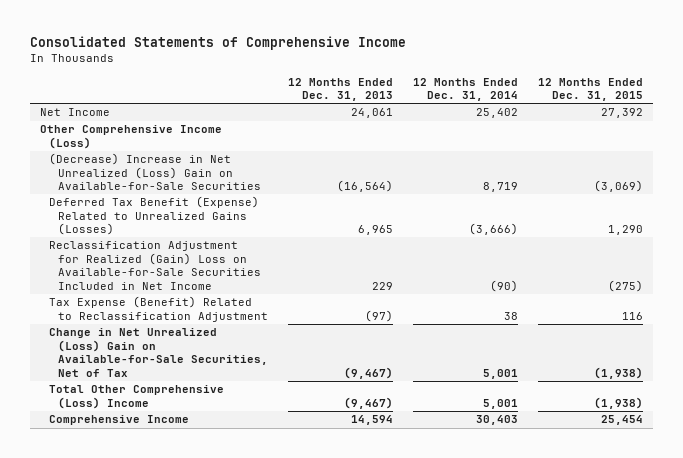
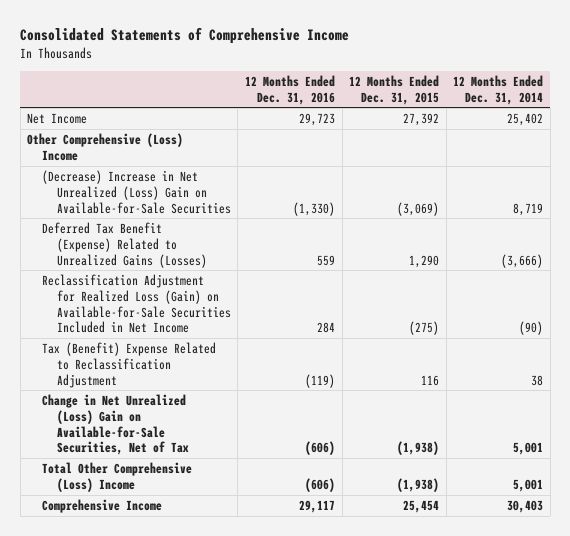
- | 12 Months Ended Dec. 31, 2013 | 12 Months Ended Dec. 31, 2014 | 12 Months Ended Dec. 31, 2015
+ | 12 Months Ended Dec. 31, 2016 | 12 Months Ended Dec. 31, 2015 | 12 Months Ended Dec. 31, 2014
- Other Comprehensive Income (Loss)
+ Other Comprehensive (Loss) Income
- Reclassification Adjustment for Realized (Gain) Loss on Available-for-Sale Securities Included in Net Income | 229 | (90) | (275)
- Tax Expense (Benefit) Related to Reclassification Adjustment | (97) | 38 | 116
+ Reclassification Adjustment for Realized Loss (Gain) on Available-for-Sale Securities Included in Net Income | 284 | (275) | (90)
+ Tax (Benefit) Expense Related to Reclassification Adjustment | (119) | 116 | 38

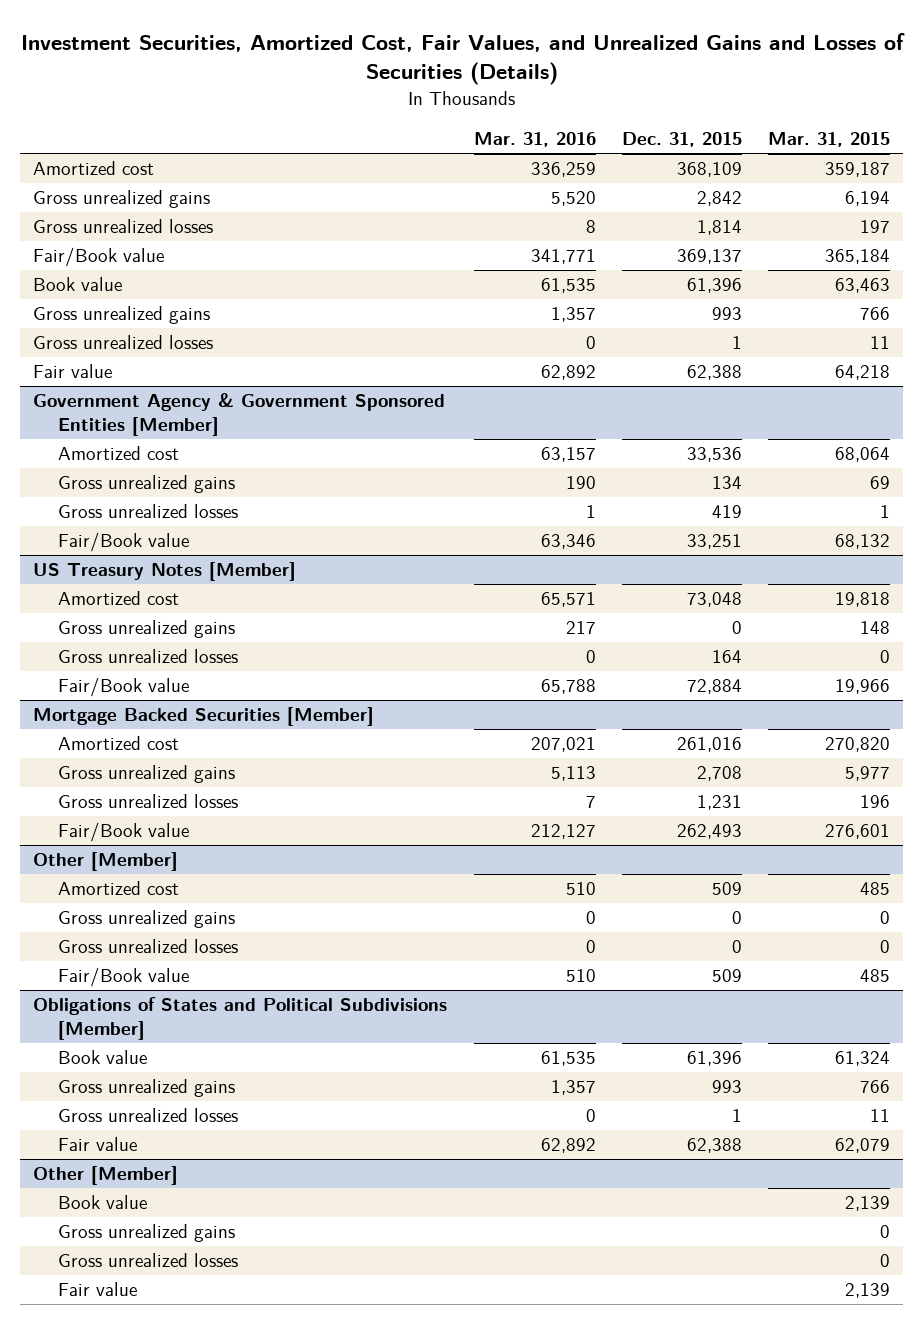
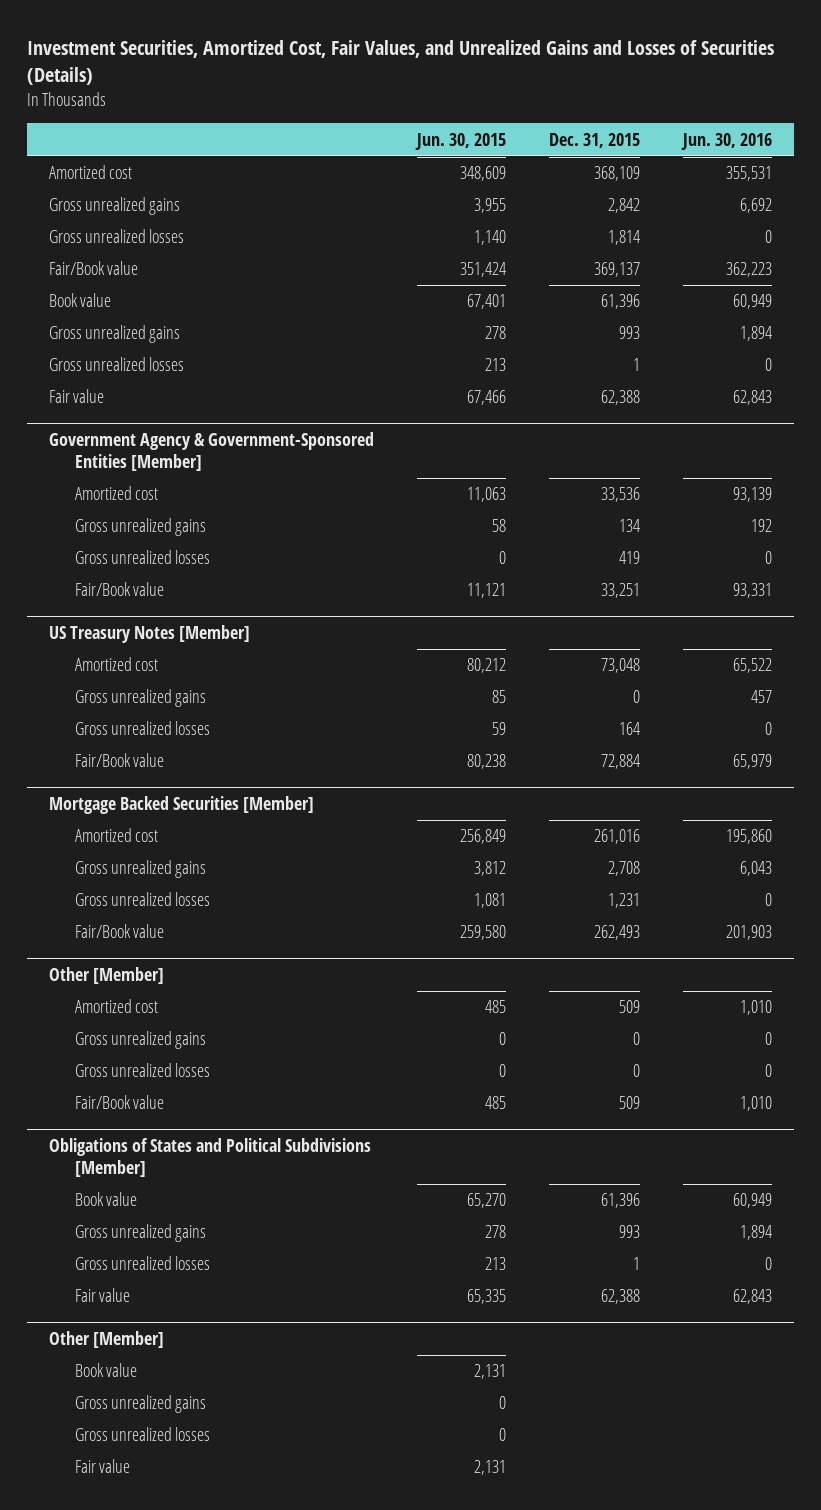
- | Mar. 31, 2016 | Dec. 31, 2015 | Mar. 31, 2015
+ | Jun. 30, 2015 | Dec. 31, 2015 | Jun. 30, 2016
- Government Agency & Government Sponsored Entities [Member]
+ Government Agency & Government-Sponsored Entities [Member]

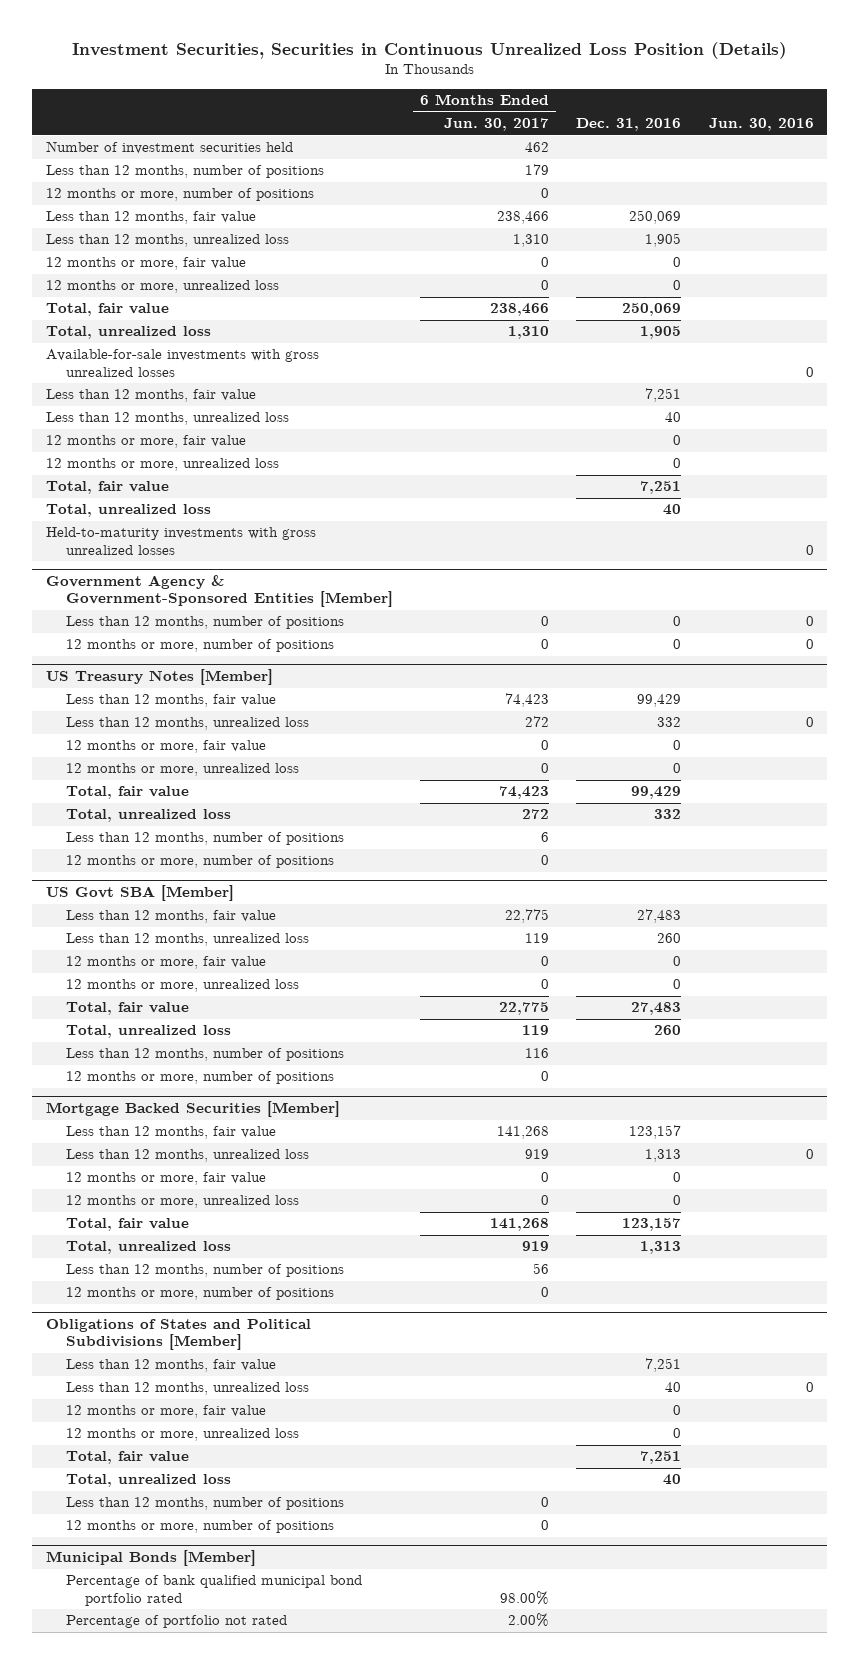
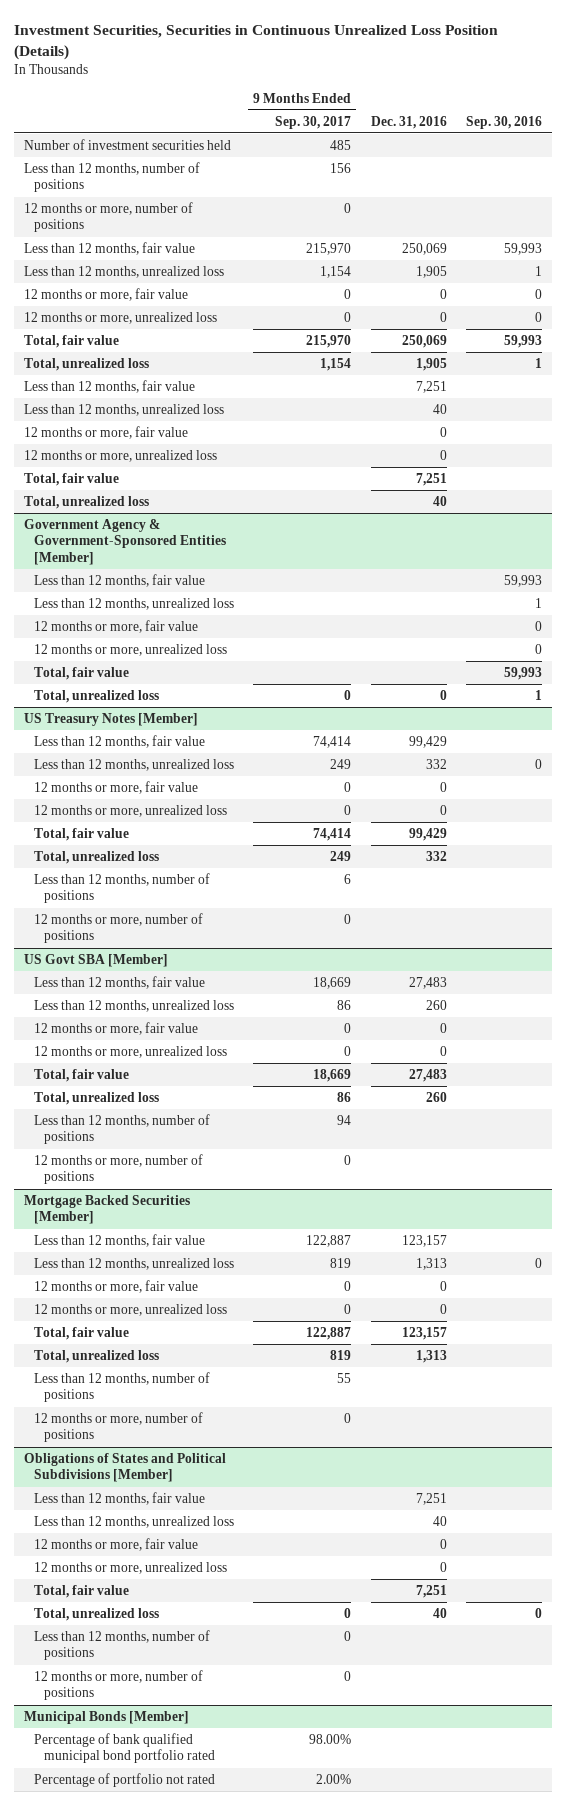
- | 6 Months Ended Jun. 30, 2017 | Dec. 31, 2016 | Jun. 30, 2016
+ | 9 Months Ended Sep. 30, 2017 | Dec. 31, 2016 | Sep. 30, 2016
- Available-for-sale investments with gross unrealized losses | | | 0
- Held-to-maturity investments with gross unrealized losses | | | 0
@ Government Agency & Government-Sponsored Entities [Member]
- Less than 12 months, number of positions | 0 | 0 | 0
- 12 months or more, number of positions | 0 | 0 | 0
+ Less than 12 months, fair value | | | 59,993
+ Less than 12 months, unrealized loss | | | 1
+ 12 months or more, fair value | | | 0
+ 12 months or more, unrealized loss | | | 0
+ Total, fair value | | | 59,993
+ Total, unrealized loss | 0 | 0 | 1

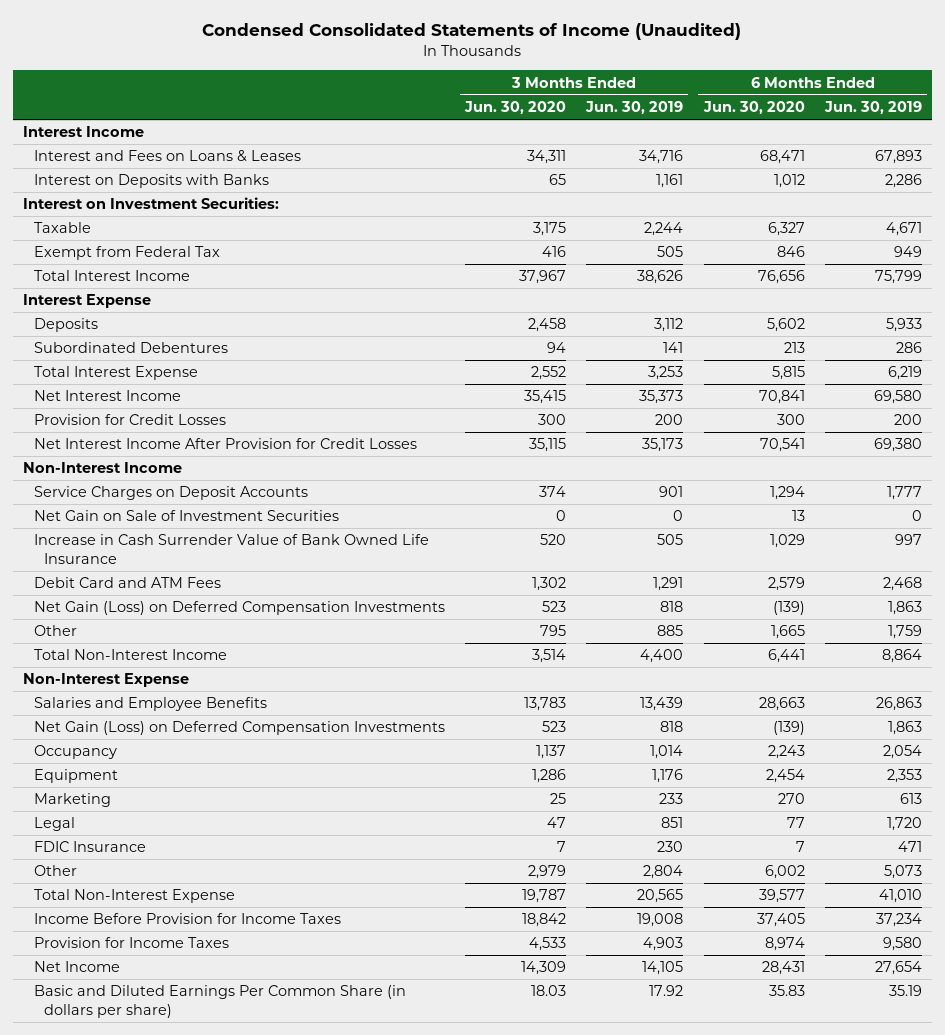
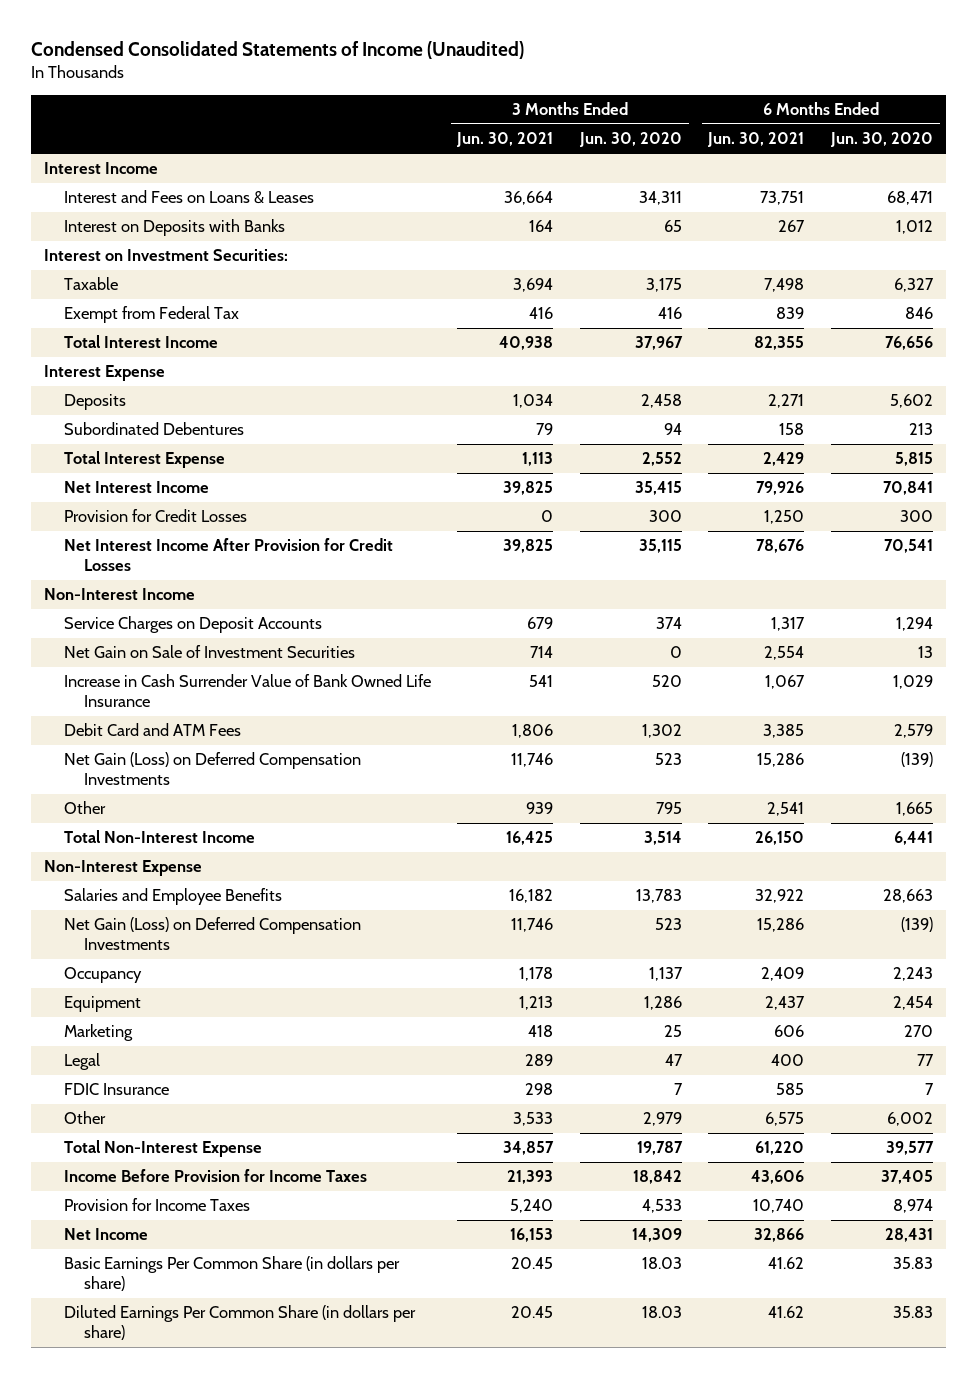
- | 3 Months Ended Jun. 30, 2020 | 3 Months Ended Jun. 30, 2019 | 6 Months Ended Jun. 30, 2020 | 6 Months Ended Jun. 30, 2019
+ | 3 Months Ended Jun. 30, 2021 | 3 Months Ended Jun. 30, 2020 | 6 Months Ended Jun. 30, 2021 | 6 Months Ended Jun. 30, 2020
- Basic and Diluted Earnings Per Common Share (in dollars per share) | 18.03 | 17.92 | 35.83 | 35.19
+ Basic Earnings Per Common Share (in dollars per share) | 20.45 | 18.03 | 41.62 | 35.83
+ Diluted Earnings Per Common Share (in dollars per share) | 20.45 | 18.03 | 41.62 | 35.83

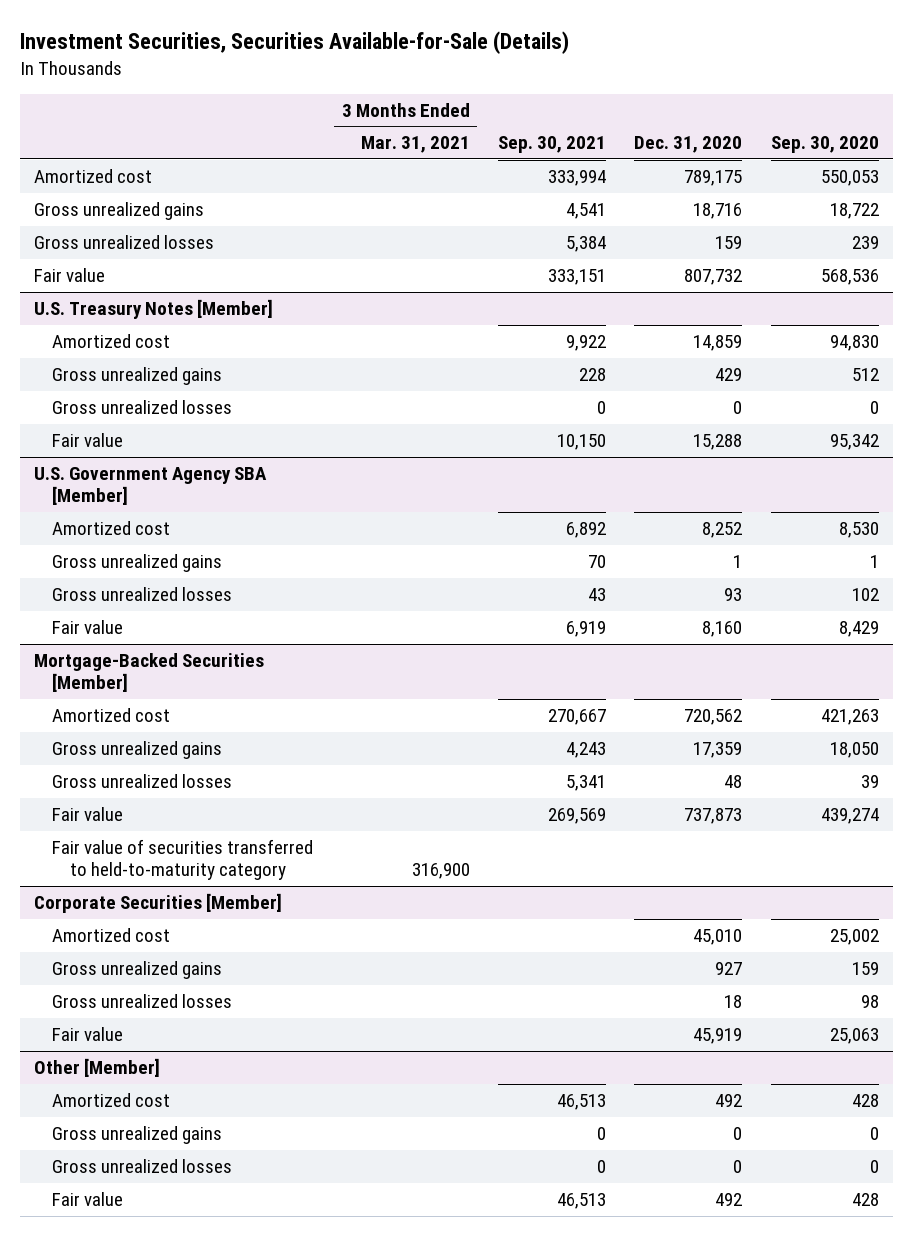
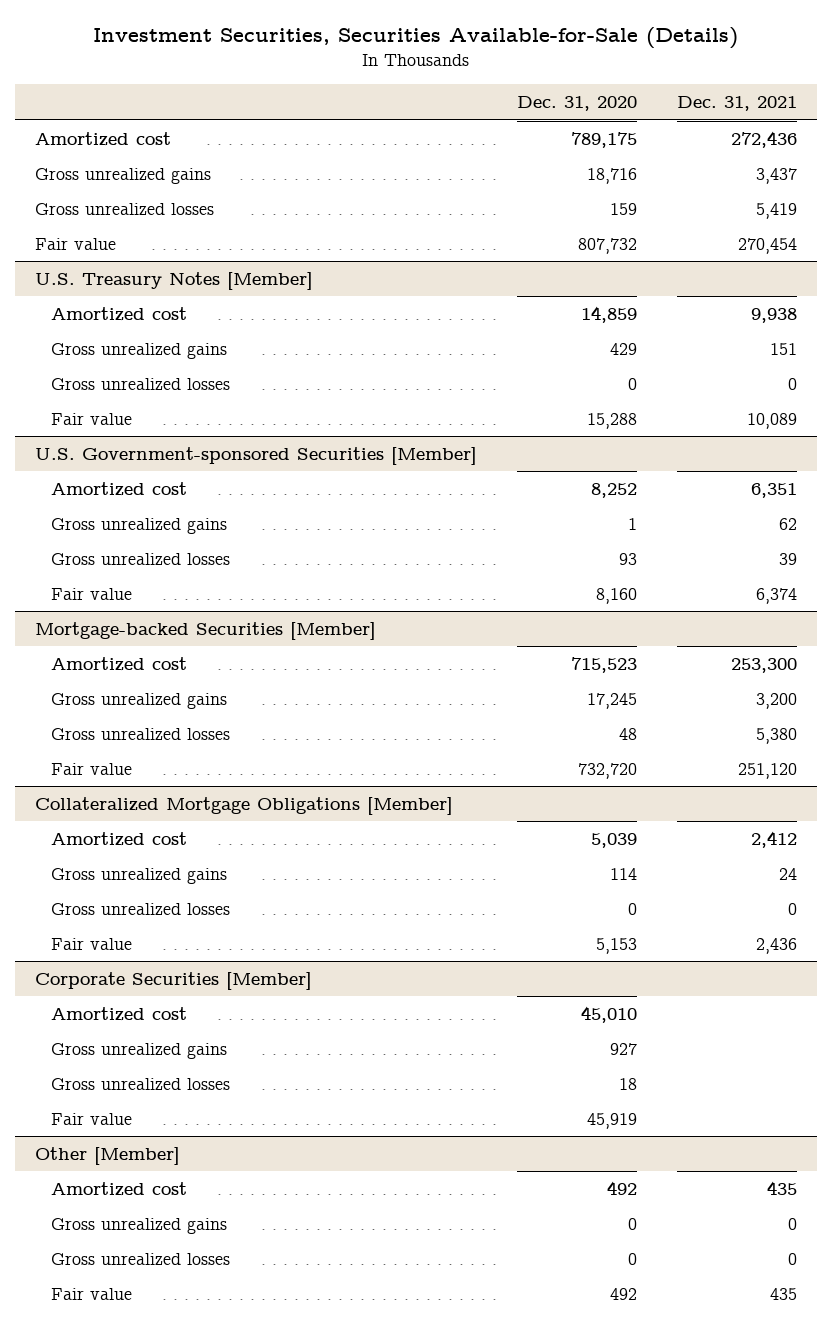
- | 3 Months Ended Mar. 31, 2021 | Sep. 30, 2021 | Dec. 31, 2020 | Sep. 30, 2020
+ | Dec. 31, 2020 | Dec. 31, 2021
- U.S. Government Agency SBA [Member]
+ U.S. Government-sponsored Securities [Member]
- Mortgage-Backed Securities [Member]
- Amortized cost | | 270,667 | 720,562 | 421,263
- Gross unrealized gains | | 4,243 | 17,359 | 18,050
+ Mortgage-backed Securities [Member]
+ Amortized cost | 715,523 | 253,300
+ Gross unrealized gains | 17,245 | 3,200
- Fair value | | 269,569 | 737,873 | 439,274
- Fair value of securities transferred to held-to-maturity category | 316,900 | | |
+ Fair value | 732,720 | 251,120
+ Collateralized Mortgage Obligations [Member]
+ Amortized cost | 5,039 | 2,412
+ Gross unrealized gains | 114 | 24
+ Gross unrealized losses | 0 | 0
+ Fair value | 5,153 | 2,436

